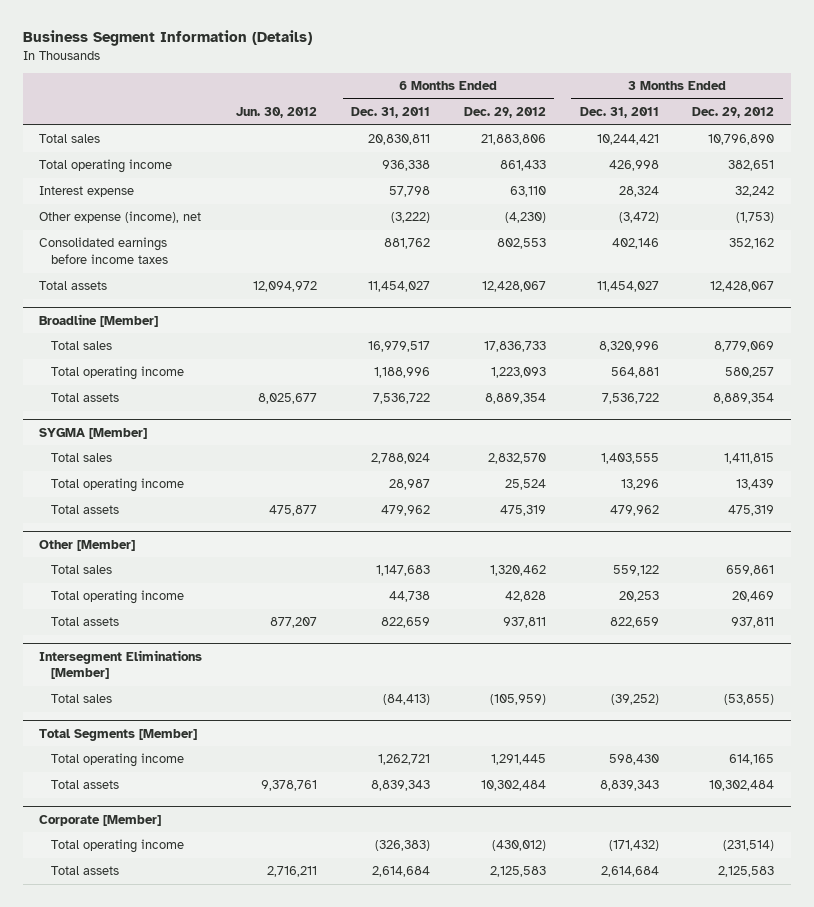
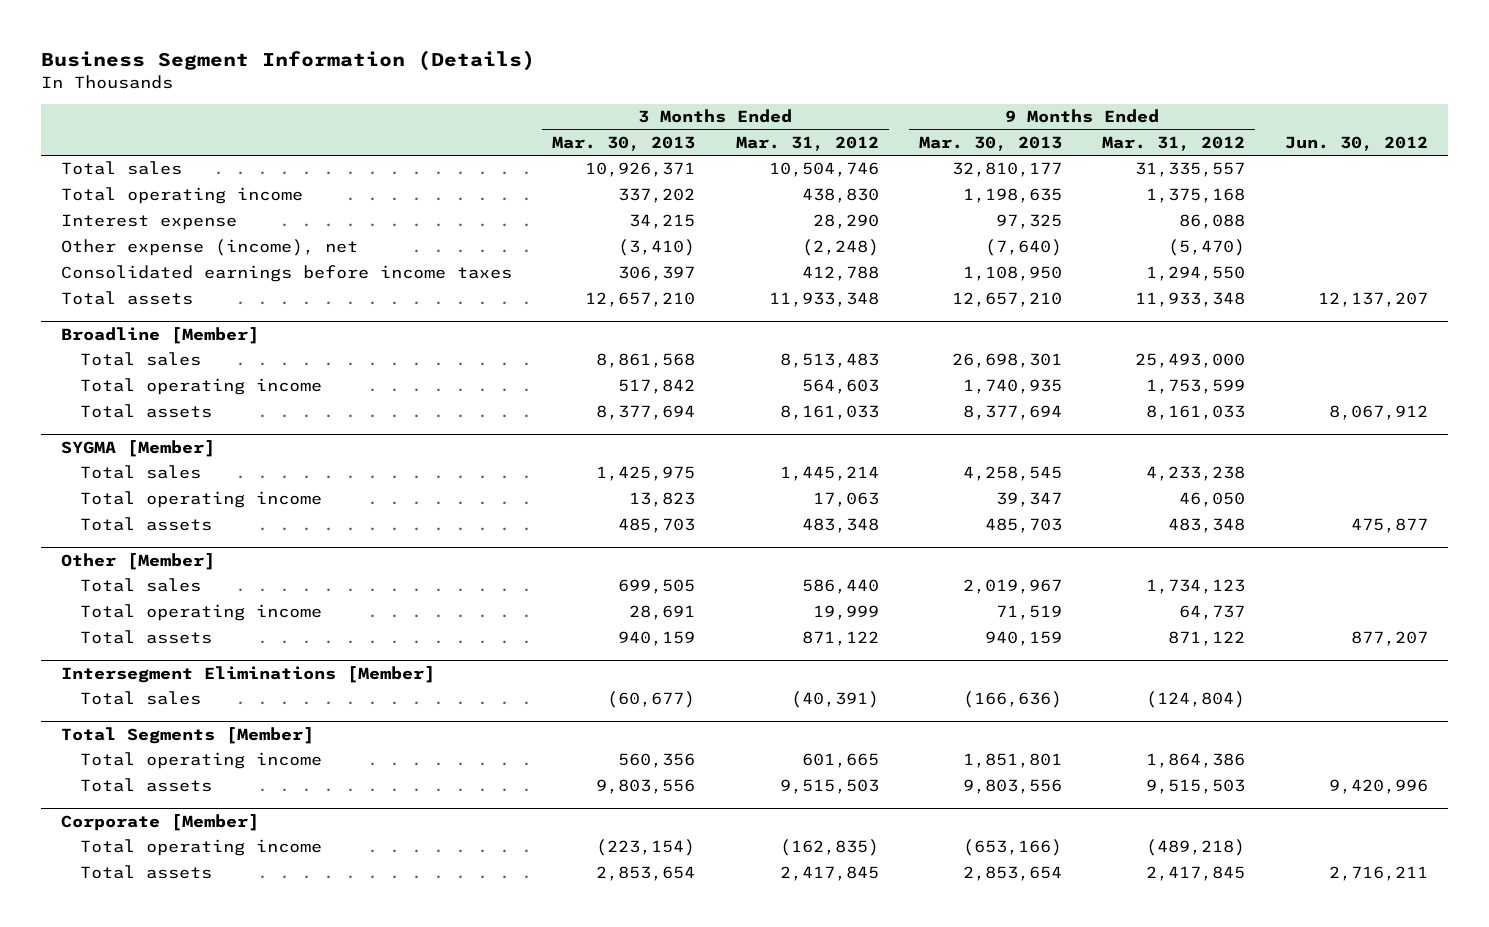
- | Jun. 30, 2012 | 6 Months Ended Dec. 31, 2011 | 6 Months Ended Dec. 29, 2012 | 3 Months Ended Dec. 31, 2011 | 3 Months Ended Dec. 29, 2012
+ | 3 Months Ended Mar. 30, 2013 | 3 Months Ended Mar. 31, 2012 | 9 Months Ended Mar. 30, 2013 | 9 Months Ended Mar. 31, 2012 | Jun. 30, 2012
- Total assets | 12,094,972 | 11,454,027 | 12,428,067 | 11,454,027 | 12,428,067
+ Total assets | 12,657,210 | 11,933,348 | 12,657,210 | 11,933,348 | 12,137,207
@ Broadline [Member]
- Total assets | 8,025,677 | 7,536,722 | 8,889,354 | 7,536,722 | 8,889,354
+ Total assets | 8,377,694 | 8,161,033 | 8,377,694 | 8,161,033 | 8,067,912
@ Total Segments [Member]
- Total assets | 9,378,761 | 8,839,343 | 10,302,484 | 8,839,343 | 10,302,484
+ Total assets | 9,803,556 | 9,515,503 | 9,803,556 | 9,515,503 | 9,420,996

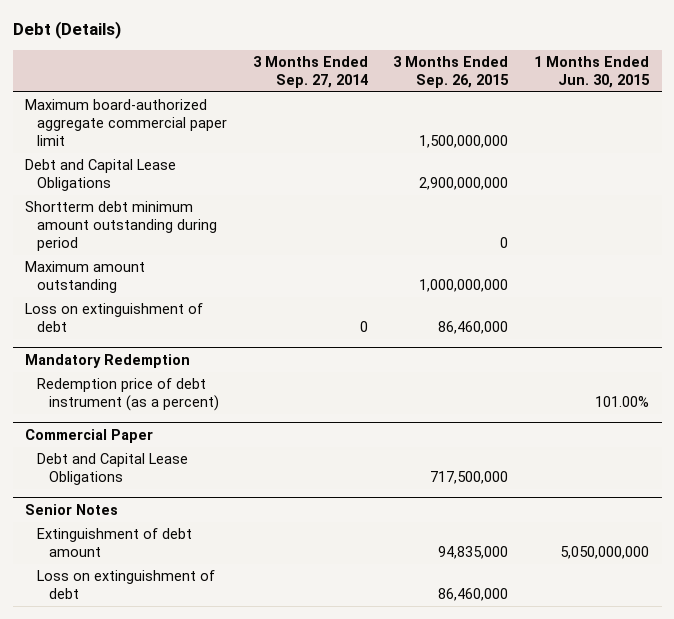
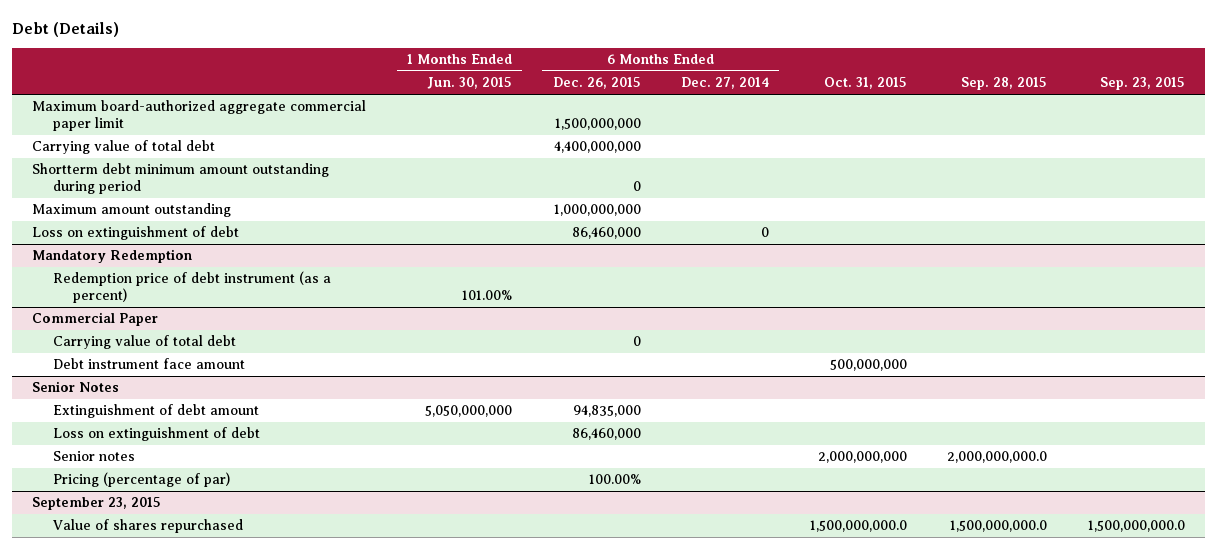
- | 3 Months Ended Sep. 27, 2014 | 3 Months Ended Sep. 26, 2015 | 1 Months Ended Jun. 30, 2015
+ | 1 Months Ended Jun. 30, 2015 | 6 Months Ended Dec. 26, 2015 | 6 Months Ended Dec. 27, 2014 | Oct. 31, 2015 | Sep. 28, 2015 | Sep. 23, 2015
- Debt and Capital Lease Obligations | | 2,900,000,000 |
+ Carrying value of total debt | | 4,400,000,000 | | | |
@ Commercial Paper
- Debt and Capital Lease Obligations | | 717,500,000 |
+ Carrying value of total debt | | 0 | | | |
+ Debt instrument face amount | | | | 500,000,000 | |
@ Senior Notes
+ Senior notes | | | | 2,000,000,000 | 2,000,000,000.0 |
+ Pricing (percentage of par) | | 100.00% | | | |
+ September 23, 2015
+ Value of shares repurchased | | | | 1,500,000,000.0 | 1,500,000,000.0 | 1,500,000,000.0

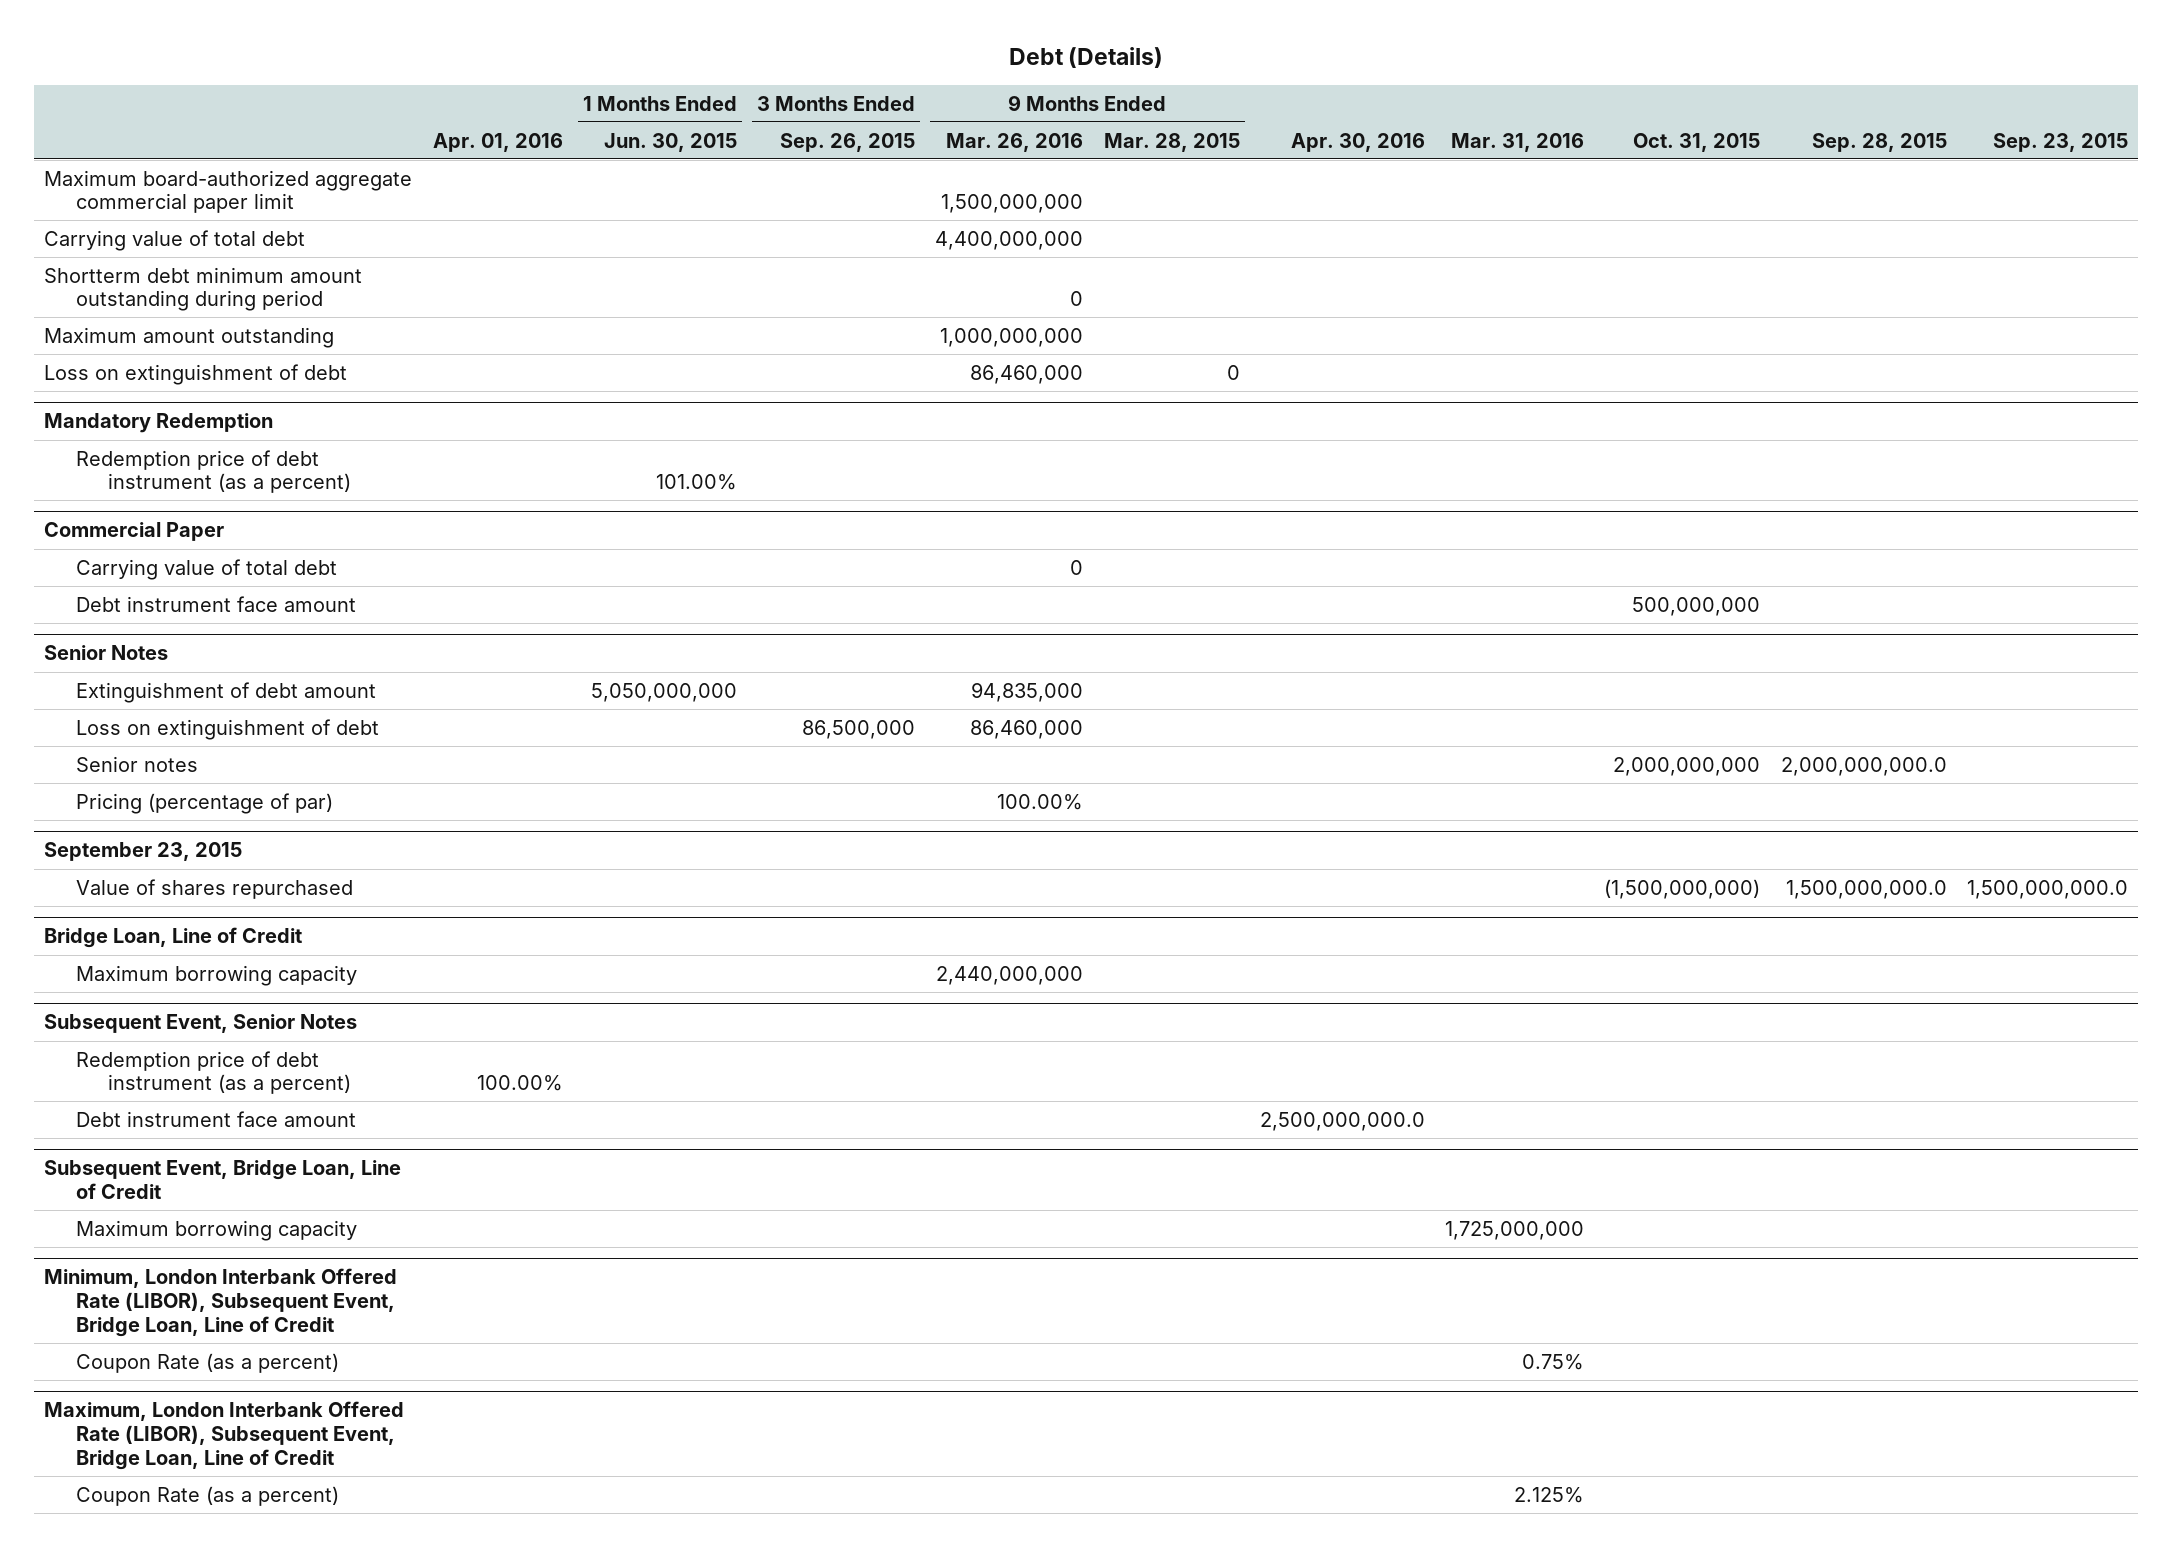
- | 1 Months Ended Jun. 30, 2015 | 6 Months Ended Dec. 26, 2015 | 6 Months Ended Dec. 27, 2014 | Oct. 31, 2015 | Sep. 28, 2015 | Sep. 23, 2015
+ | Apr. 01, 2016 | 1 Months Ended Jun. 30, 2015 | 3 Months Ended Sep. 26, 2015 | 9 Months Ended Mar. 26, 2016 | 9 Months Ended Mar. 28, 2015 | Apr. 30, 2016 | Mar. 31, 2016 | Oct. 31, 2015 | Sep. 28, 2015 | Sep. 23, 2015
@ September 23, 2015
- Value of shares repurchased | | | | 1,500,000,000.0 | 1,500,000,000.0 | 1,500,000,000.0
+ Value of shares repurchased | | | | | | | | (1,500,000,000) | 1,500,000,000.0 | 1,500,000,000.0
+ Bridge Loan, Line of Credit
+ Maximum borrowing capacity | | | | 2,440,000,000 | | | | | |
+ Subsequent Event, Senior Notes
+ Redemption price of debt instrument (as a percent) | 100.00% | | | | | | | | |
+ Debt instrument face amount | | | | | | 2,500,000,000.0 | | | |
+ Subsequent Event, Bridge Loan, Line of Credit
+ Maximum borrowing capacity | | | | | | | 1,725,000,000 | | |
+ Minimum, London Interbank Offered Rate (LIBOR), Subsequent Event, Bridge Loan, Line of Credit
+ Coupon Rate (as a percent) | | | | | | | 0.75% | | |
+ Maximum, London Interbank Offered Rate (LIBOR), Subsequent Event, Bridge Loan, Line of Credit
+ Coupon Rate (as a percent) | | | | | | | 2.125% | | |

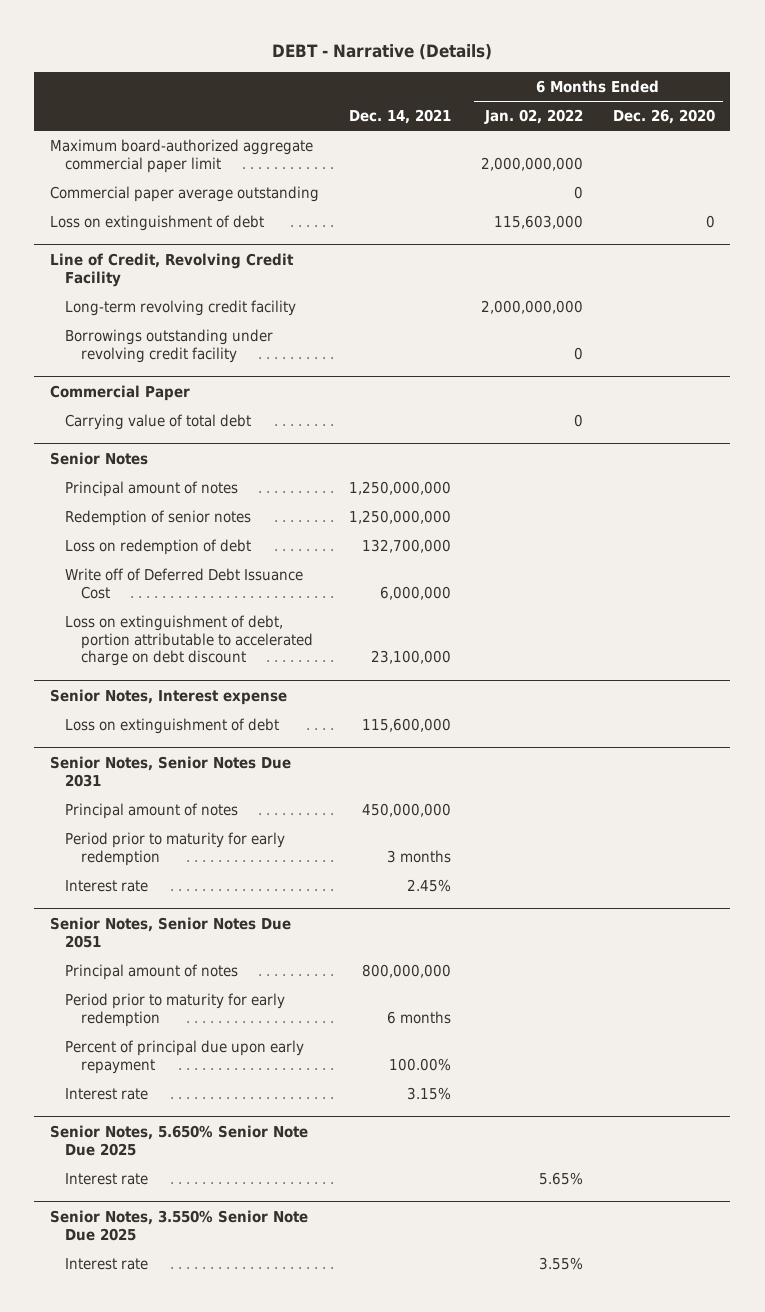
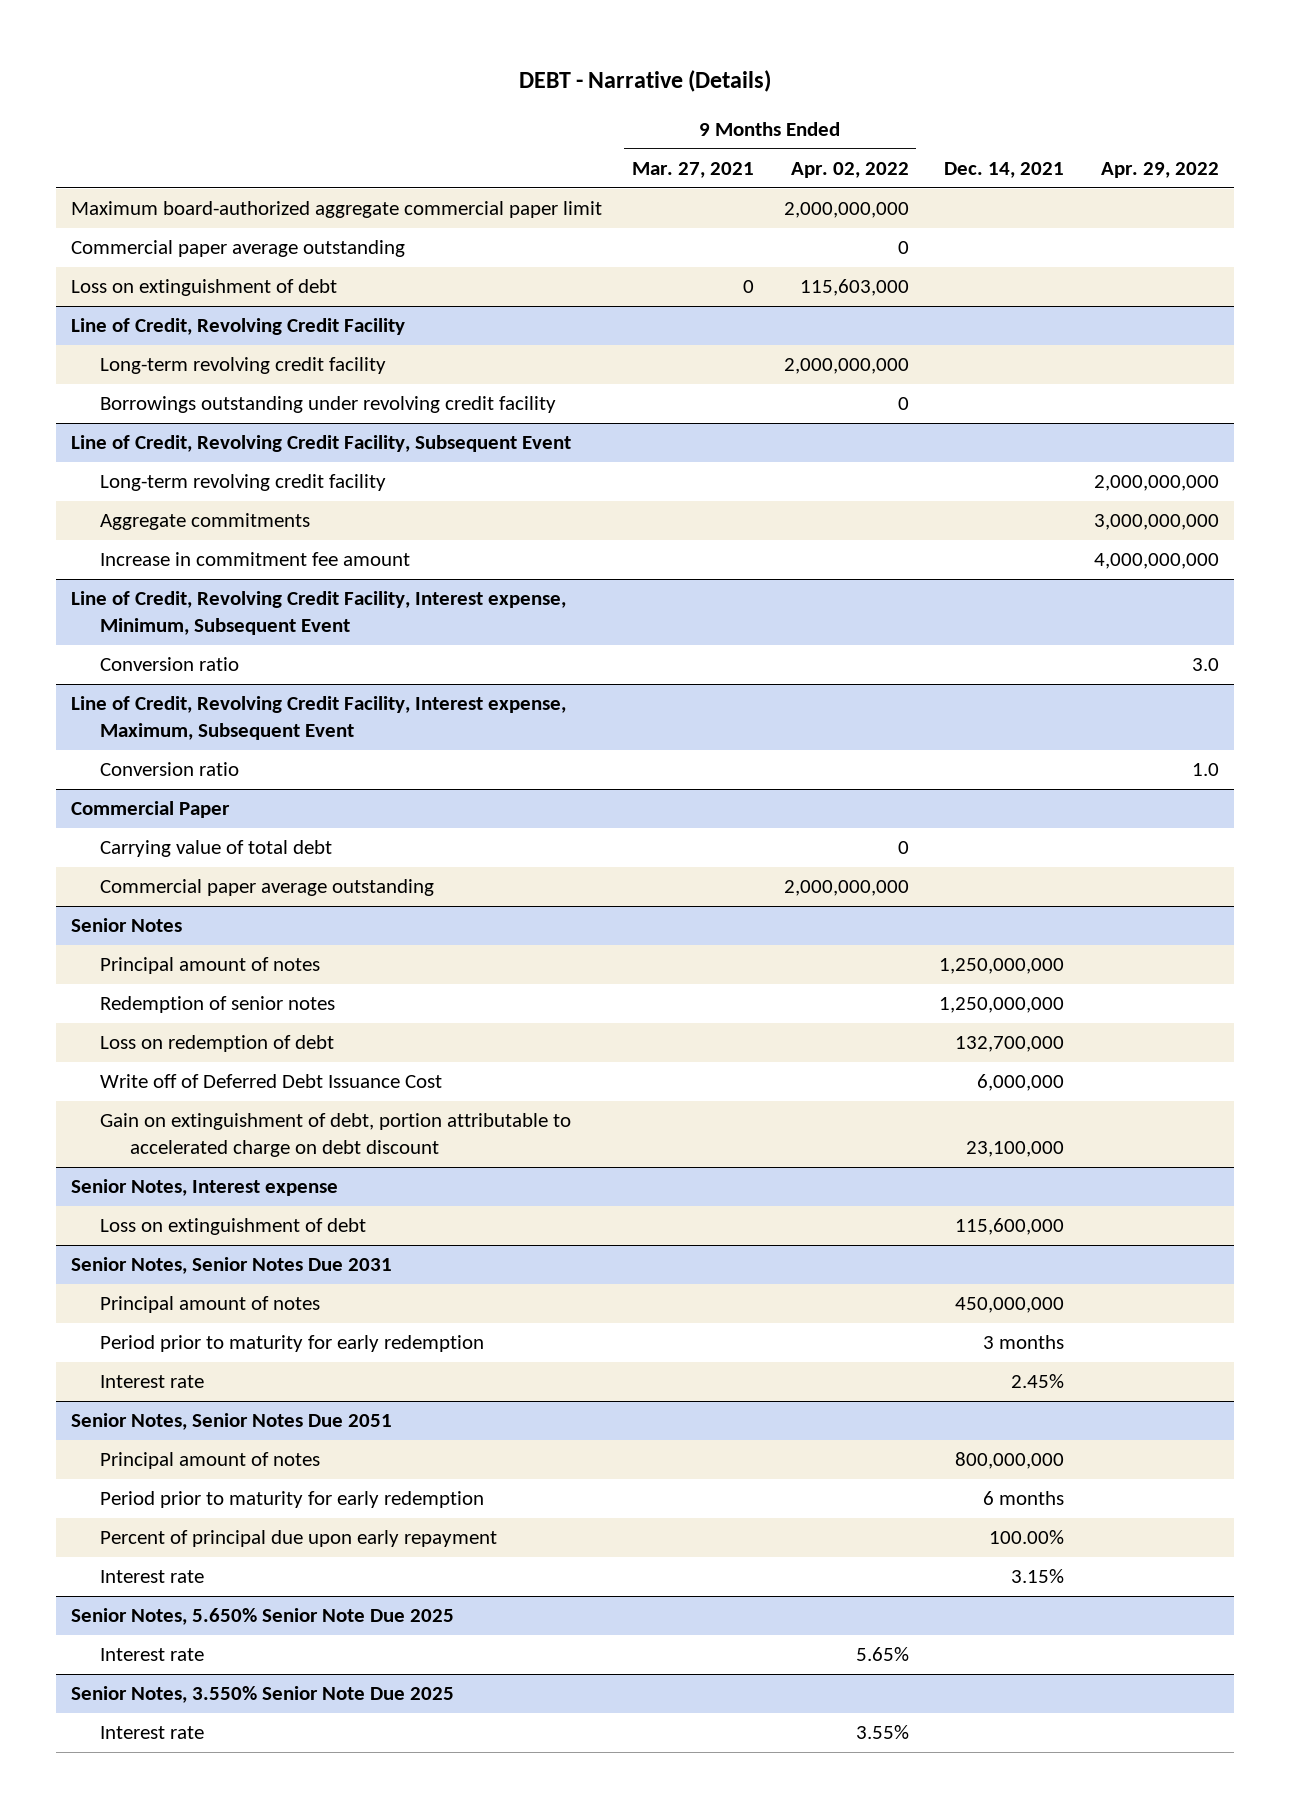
- | Dec. 14, 2021 | 6 Months Ended Jan. 02, 2022 | 6 Months Ended Dec. 26, 2020
+ | 9 Months Ended Mar. 27, 2021 | 9 Months Ended Apr. 02, 2022 | Dec. 14, 2021 | Apr. 29, 2022
+ Line of Credit, Revolving Credit Facility, Subsequent Event
+ Long-term revolving credit facility | | | | 2,000,000,000
+ Aggregate commitments | | | | 3,000,000,000
+ Increase in commitment fee amount | | | | 4,000,000,000
+ Line of Credit, Revolving Credit Facility, Interest expense, Minimum, Subsequent Event
+ Conversion ratio | | | | 3.0
+ Line of Credit, Revolving Credit Facility, Interest expense, Maximum, Subsequent Event
+ Conversion ratio | | | | 1.0
@ Commercial Paper
+ Commercial paper average outstanding | | 2,000,000,000 | |
@ Senior Notes
- Loss on extinguishment of debt, portion attributable to accelerated charge on debt discount | 23,100,000 | |
+ Gain on extinguishment of debt, portion attributable to accelerated charge on debt discount | | | 23,100,000 |

